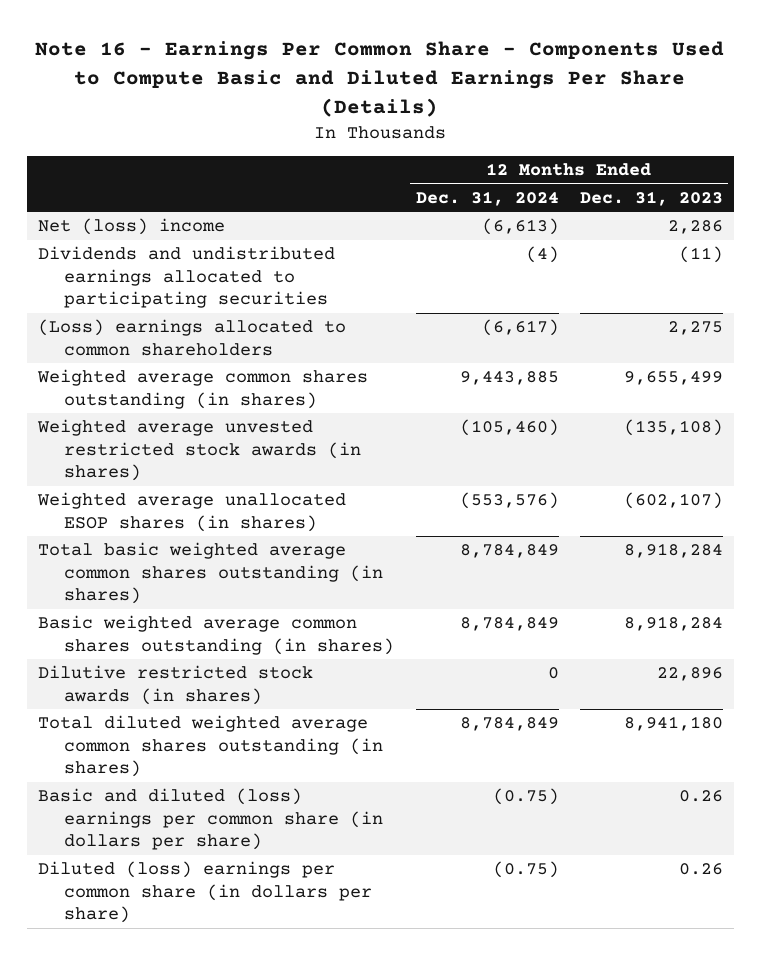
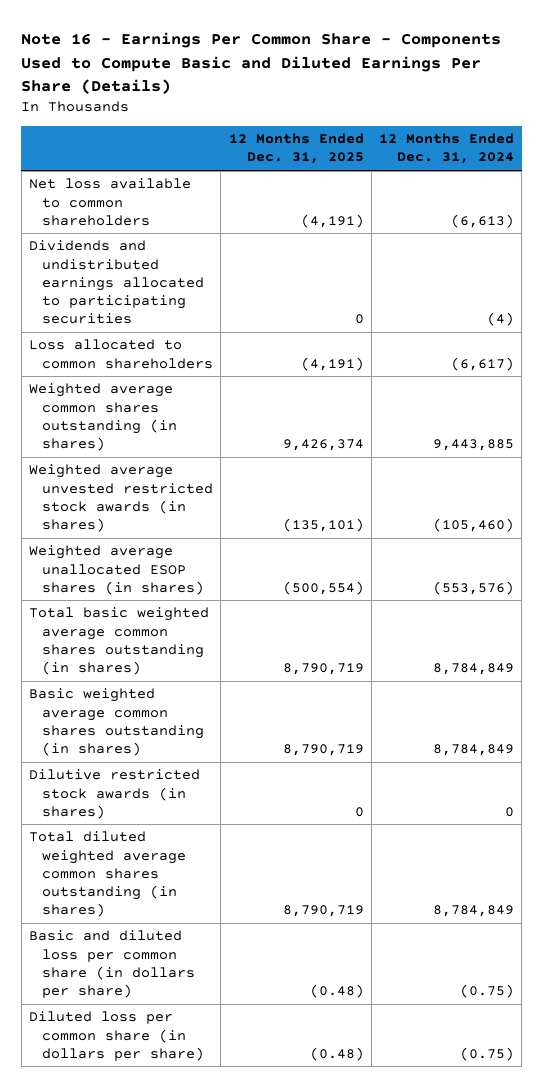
- | 12 Months Ended Dec. 31, 2024 | 12 Months Ended Dec. 31, 2023
+ | 12 Months Ended Dec. 31, 2025 | 12 Months Ended Dec. 31, 2024
- Net (loss) income | (6,613) | 2,286
+ Net loss available to common shareholders | (4,191) | (6,613)
- (Loss) earnings allocated to common shareholders | (6,617) | 2,275
+ Loss allocated to common shareholders | (4,191) | (6,617)
- Basic and diluted (loss) earnings per common share (in dollars per share) | (0.75) | 0.26
- Diluted (loss) earnings per common share (in dollars per share) | (0.75) | 0.26
+ Basic and diluted loss per common share (in dollars per share) | (0.48) | (0.75)
+ Diluted loss per common share (in dollars per share) | (0.48) | (0.75)

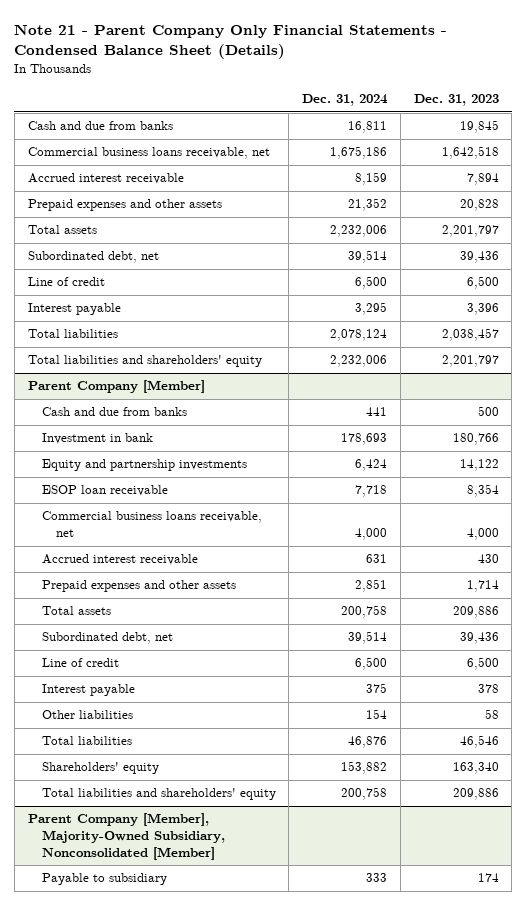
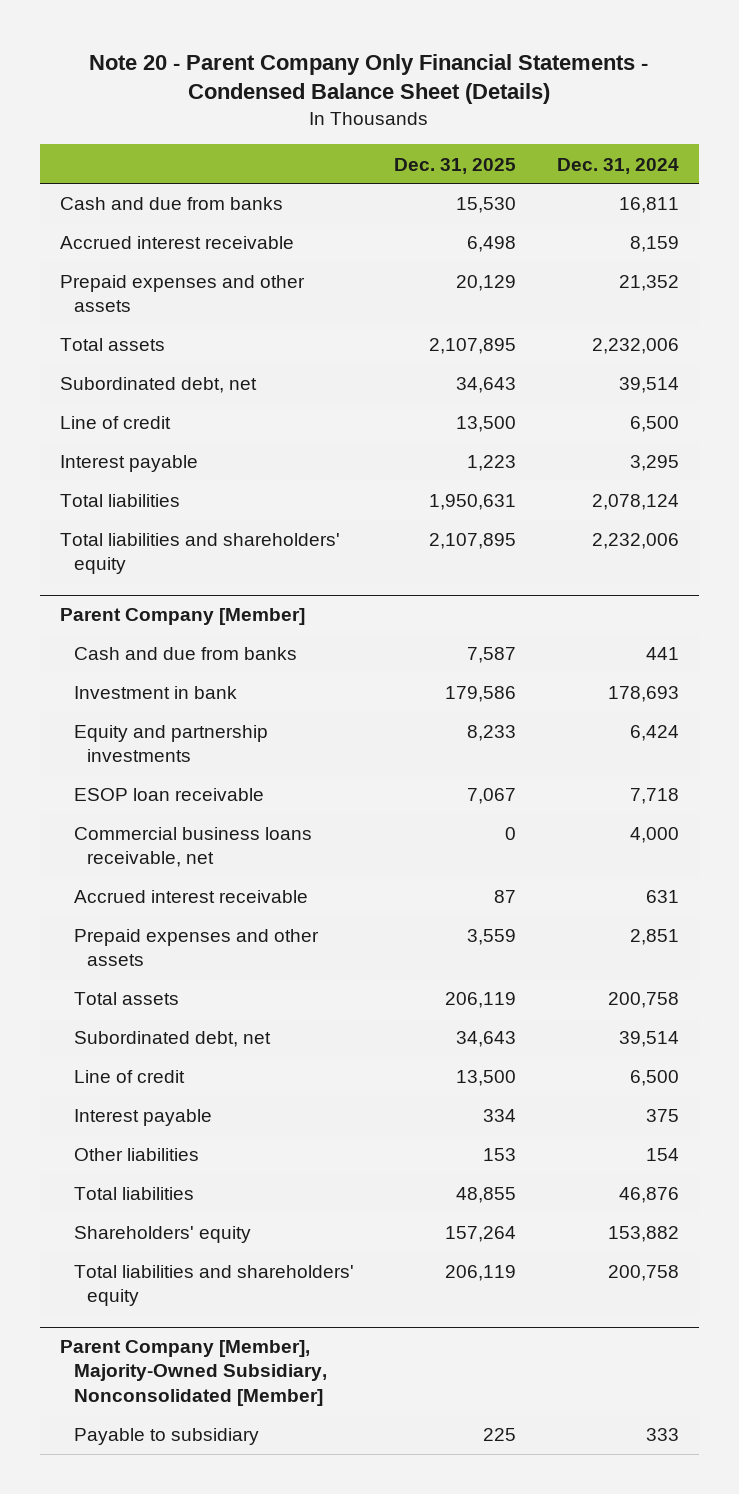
- Note 21 - Parent Company Only Financial Statements - Condensed Balance Sheet (Details)
+ Note 20 - Parent Company Only Financial Statements - Condensed Balance Sheet (Details)
- | Dec. 31, 2024 | Dec. 31, 2023
+ | Dec. 31, 2025 | Dec. 31, 2024
- Commercial business loans receivable, net | 1,675,186 | 1,642,518

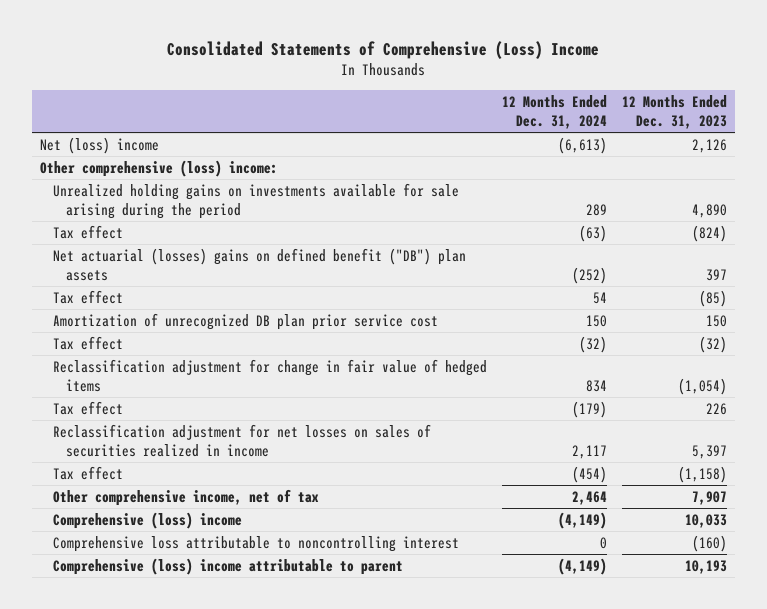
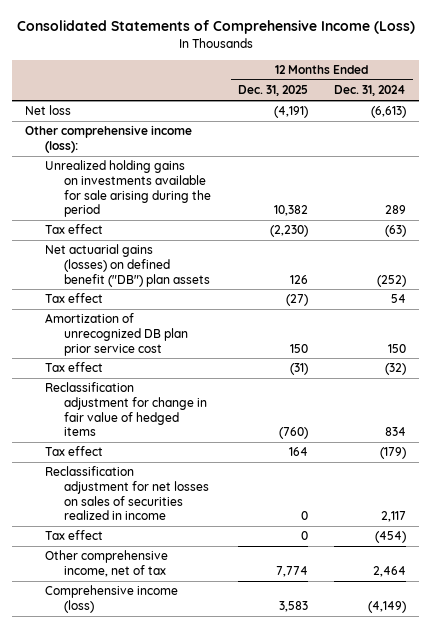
- Consolidated Statements of Comprehensive (Loss) Income
+ Consolidated Statements of Comprehensive Income (Loss)
- | 12 Months Ended Dec. 31, 2024 | 12 Months Ended Dec. 31, 2023
+ | 12 Months Ended Dec. 31, 2025 | 12 Months Ended Dec. 31, 2024
- Net (loss) income | (6,613) | 2,126
- Other comprehensive (loss) income:
+ Net loss | (4,191) | (6,613)
+ Other comprehensive income (loss):
- Net actuarial (losses) gains on defined benefit ("DB") plan assets | (252) | 397
+ Net actuarial gains (losses) on defined benefit ("DB") plan assets | 126 | (252)
- Comprehensive (loss) income | (4,149) | 10,033
- Comprehensive loss attributable to noncontrolling interest | 0 | (160)
- Comprehensive (loss) income attributable to parent | (4,149) | 10,193
+ Comprehensive income (loss) | 3,583 | (4,149)

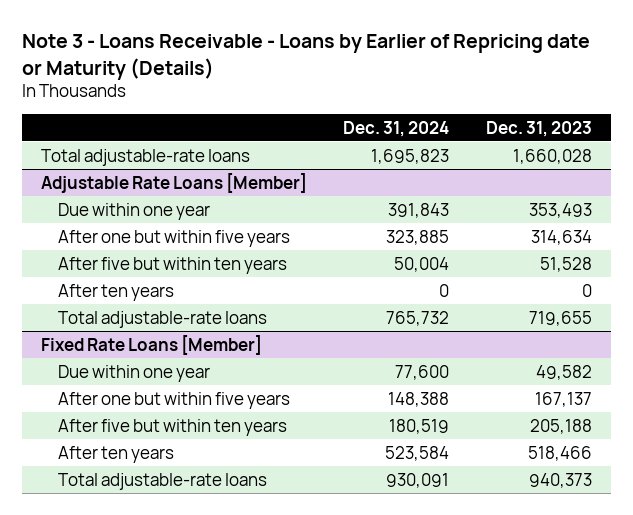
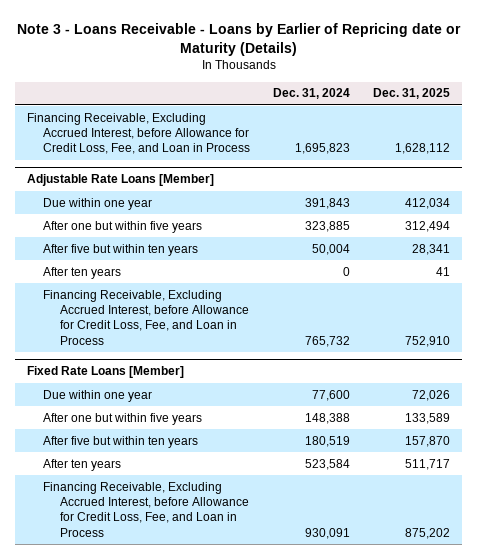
- | Dec. 31, 2024 | Dec. 31, 2023
+ | Dec. 31, 2024 | Dec. 31, 2025
- Total adjustable-rate loans | 1,695,823 | 1,660,028
+ Financing Receivable, Excluding Accrued Interest, before Allowance for Credit Loss, Fee, and Loan in Process | 1,695,823 | 1,628,112
@ Adjustable Rate Loans [Member]
- Total adjustable-rate loans | 765,732 | 719,655
+ Financing Receivable, Excluding Accrued Interest, before Allowance for Credit Loss, Fee, and Loan in Process | 765,732 | 752,910
@ Fixed Rate Loans [Member]
- Total adjustable-rate loans | 930,091 | 940,373
+ Financing Receivable, Excluding Accrued Interest, before Allowance for Credit Loss, Fee, and Loan in Process | 930,091 | 875,202

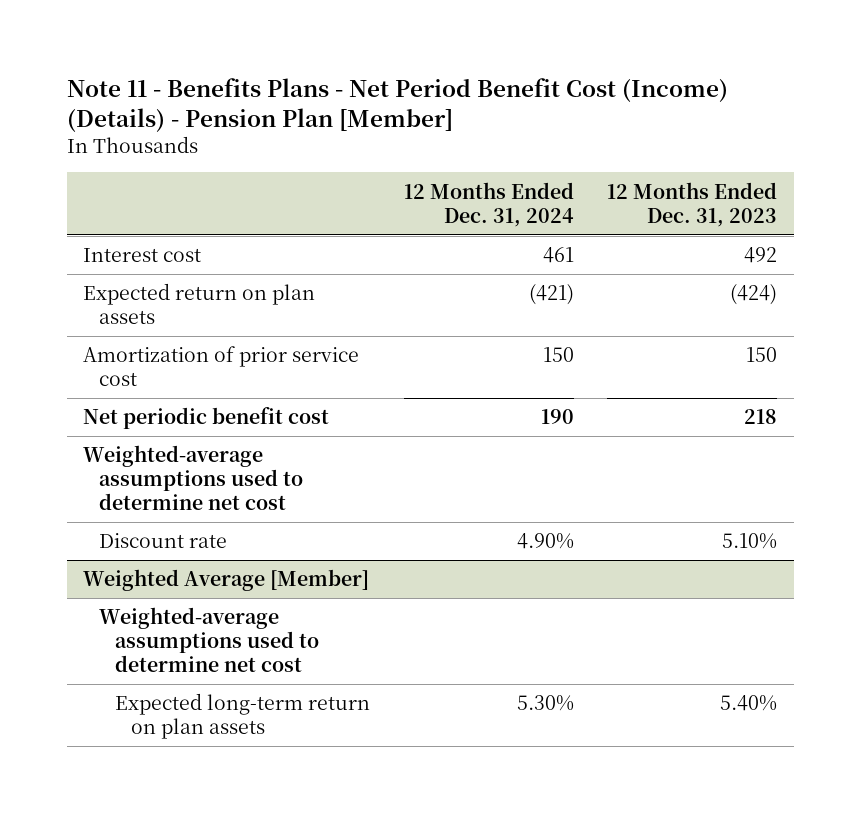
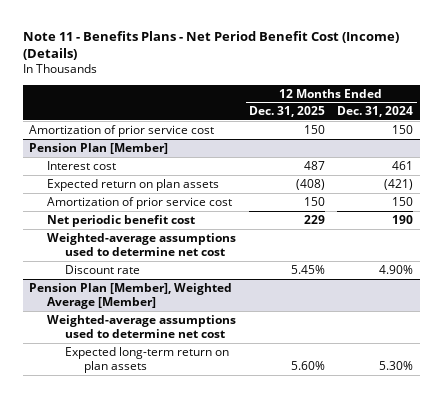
- Note 11 - Benefits Plans - Net Period Benefit Cost (Income) (Details) - Pension Plan [Member]
+ Note 11 - Benefits Plans - Net Period Benefit Cost (Income) (Details)
- | 12 Months Ended Dec. 31, 2024 | 12 Months Ended Dec. 31, 2023
+ | 12 Months Ended Dec. 31, 2025 | 12 Months Ended Dec. 31, 2024
+ Amortization of prior service cost | 150 | 150
+ Pension Plan [Member]
- Weighted Average [Member]
+ Pension Plan [Member], Weighted Average [Member]

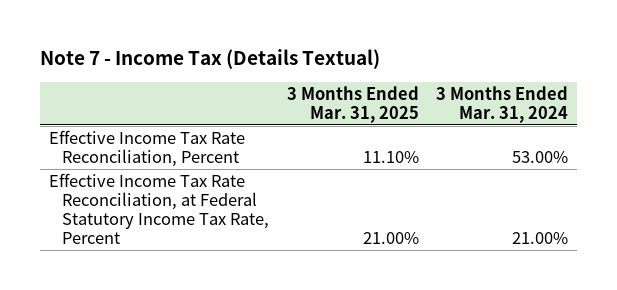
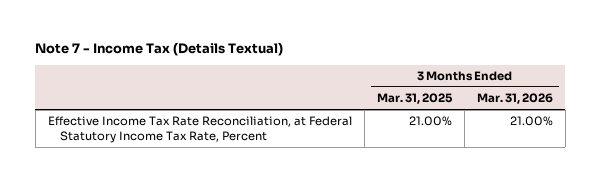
- | 3 Months Ended Mar. 31, 2025 | 3 Months Ended Mar. 31, 2024
+ | 3 Months Ended Mar. 31, 2025 | 3 Months Ended Mar. 31, 2026
- Effective Income Tax Rate Reconciliation, Percent | 11.10% | 53.00%

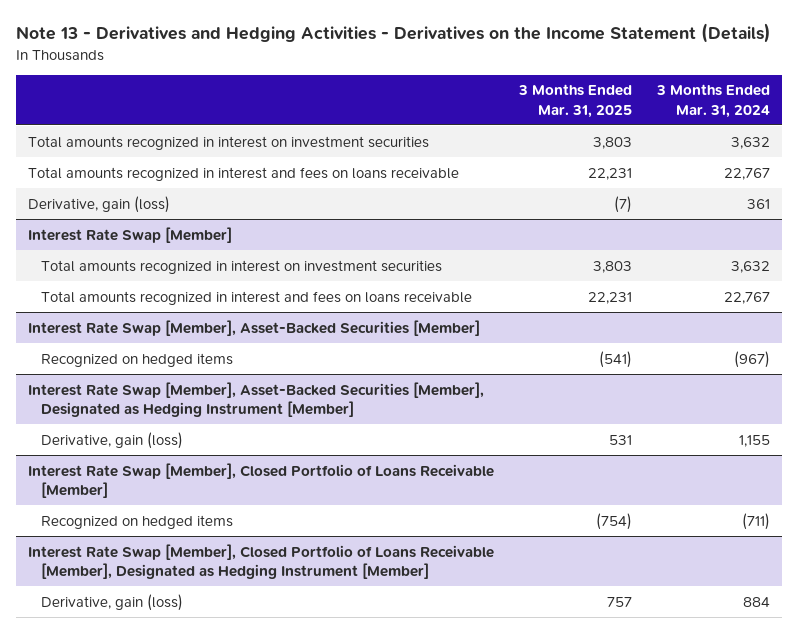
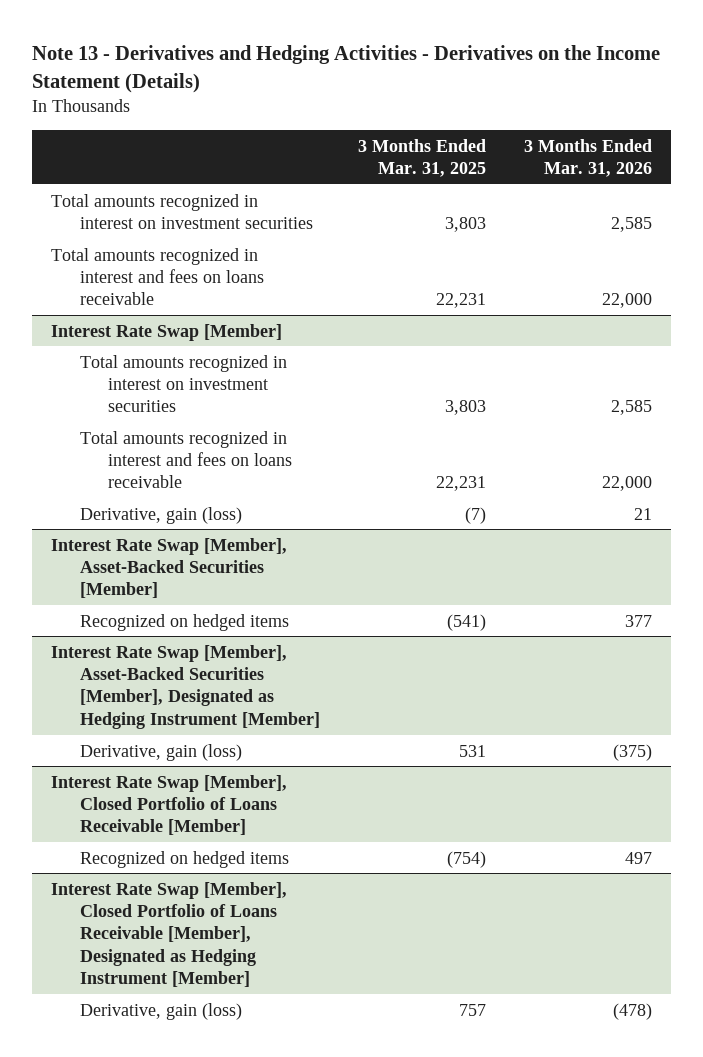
- | 3 Months Ended Mar. 31, 2025 | 3 Months Ended Mar. 31, 2024
+ | 3 Months Ended Mar. 31, 2025 | 3 Months Ended Mar. 31, 2026
- Derivative, gain (loss) | (7) | 361
@ Interest Rate Swap [Member]
+ Derivative, gain (loss) | (7) | 21

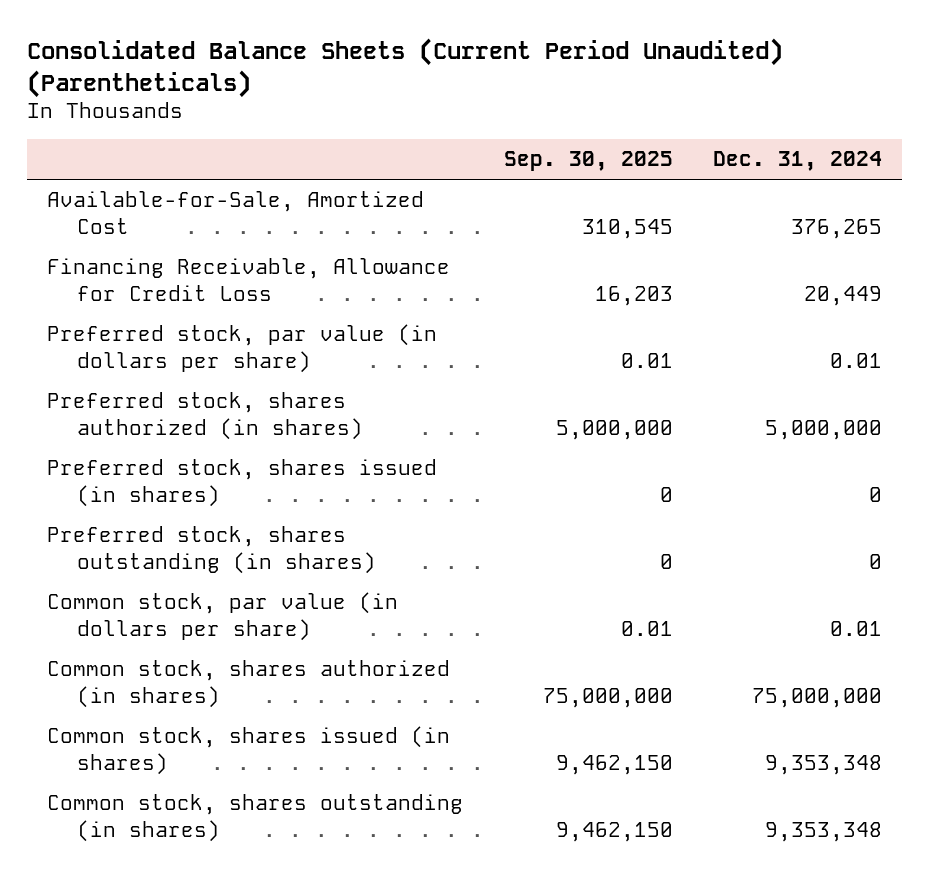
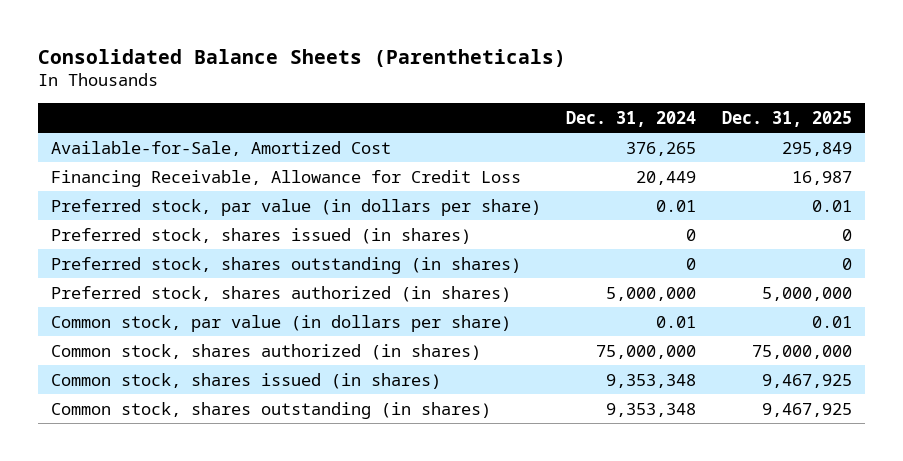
- Consolidated Balance Sheets (Current Period Unaudited) (Parentheticals)
+ Consolidated Balance Sheets (Parentheticals)
- | Sep. 30, 2025 | Dec. 31, 2024
+ | Dec. 31, 2024 | Dec. 31, 2025
moved down: Preferred stock, shares authorized (in shares) | 5,000,000 | 5,000,000

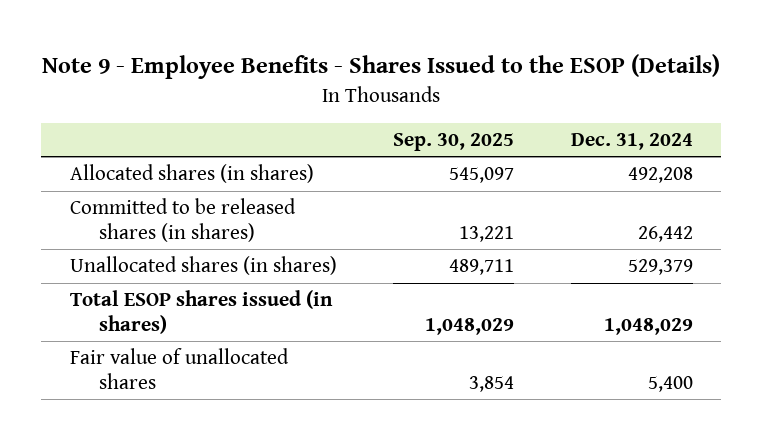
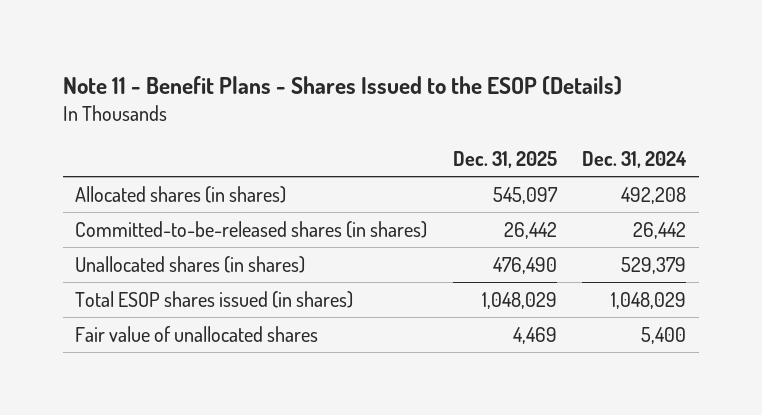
- Note 9 - Employee Benefits - Shares Issued to the ESOP (Details)
+ Note 11 - Benefit Plans - Shares Issued to the ESOP (Details)
- | Sep. 30, 2025 | Dec. 31, 2024
+ | Dec. 31, 2025 | Dec. 31, 2024
- Committed to be released shares (in shares) | 13,221 | 26,442
+ Committed-to-be-released shares (in shares) | 26,442 | 26,442

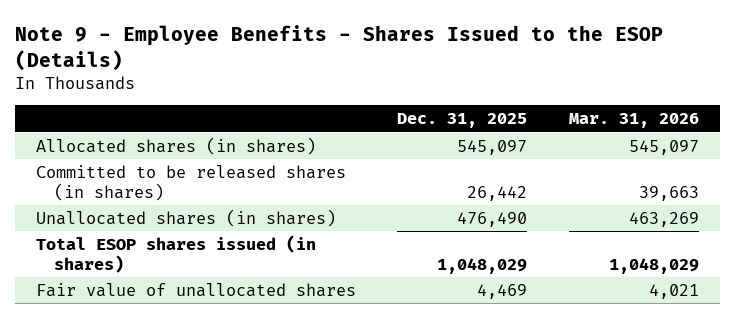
- Note 11 - Benefit Plans - Shares Issued to the ESOP (Details)
+ Note 9 - Employee Benefits - Shares Issued to the ESOP (Details)
- | Dec. 31, 2025 | Dec. 31, 2024
+ | Dec. 31, 2025 | Mar. 31, 2026
- Committed-to-be-released shares (in shares) | 26,442 | 26,442
+ Committed to be released shares (in shares) | 26,442 | 39,663

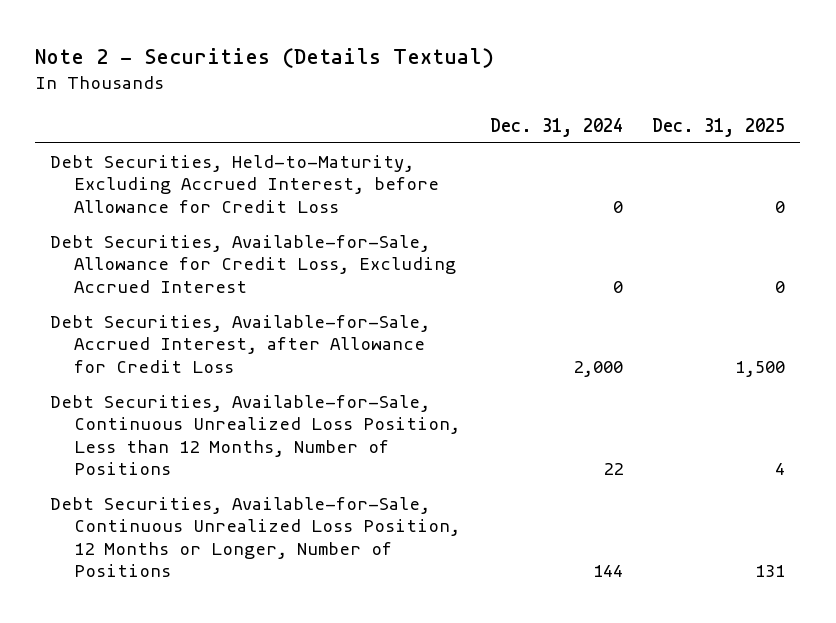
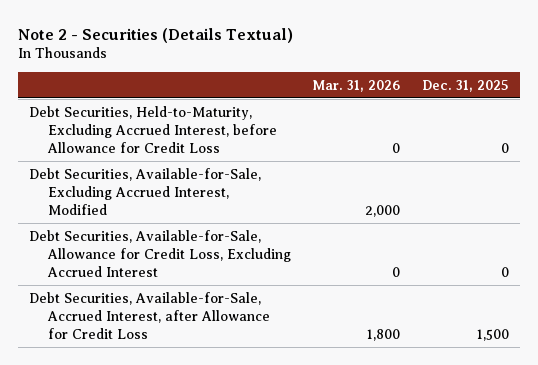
- | Dec. 31, 2024 | Dec. 31, 2025
+ | Mar. 31, 2026 | Dec. 31, 2025
+ Debt Securities, Available-for-Sale, Excluding Accrued Interest, Modified | 2,000 |
- Debt Securities, Available-for-Sale, Continuous Unrealized Loss Position, Less than 12 Months, Number of Positions | 22 | 4
- Debt Securities, Available-for-Sale, Continuous Unrealized Loss Position, 12 Months or Longer, Number of Positions | 144 | 131

